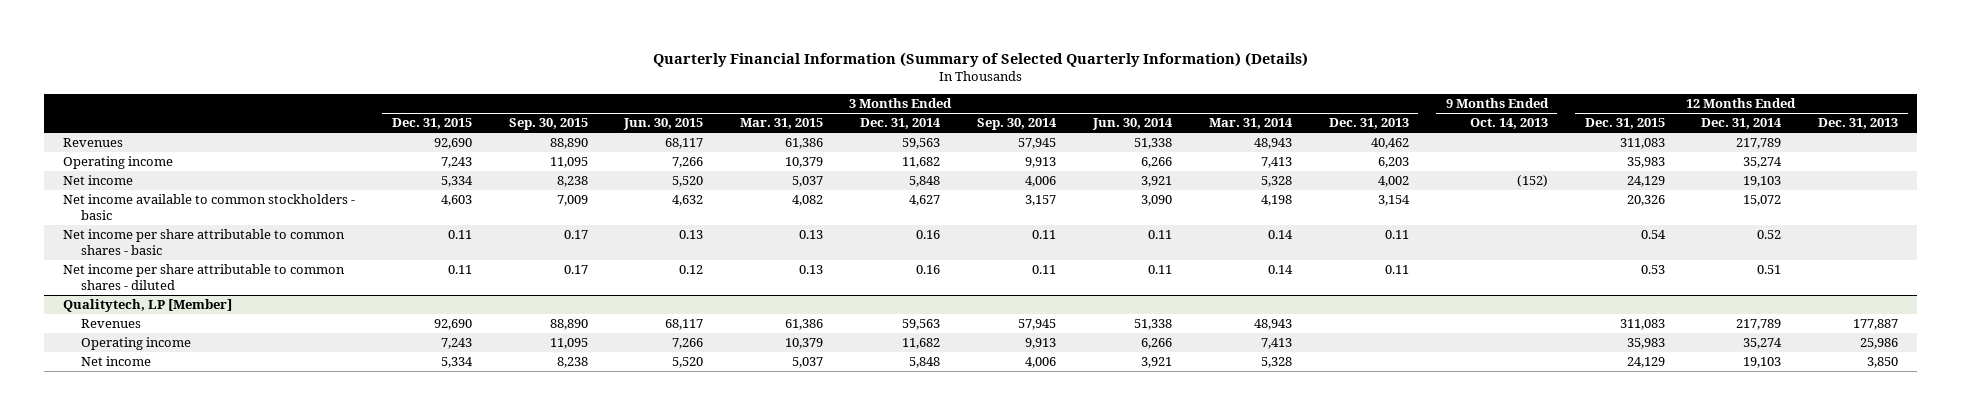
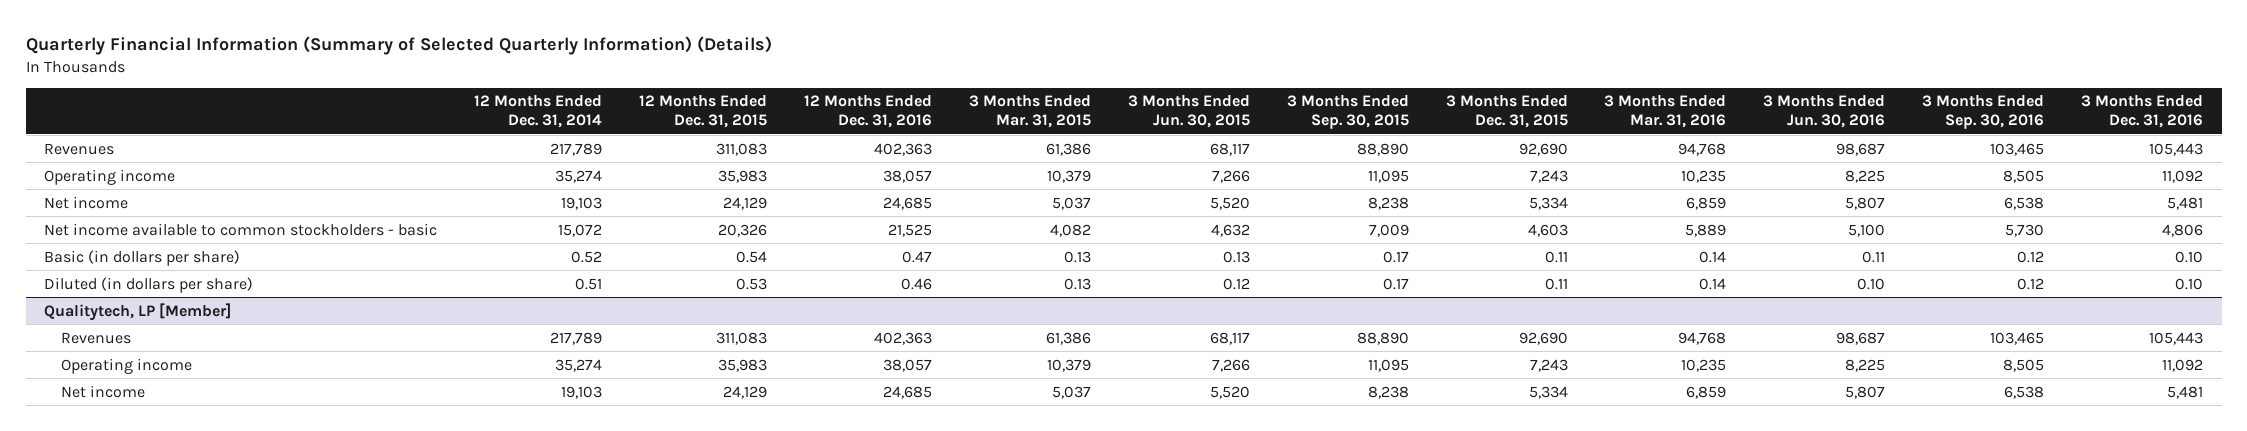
- | 3 Months Ended Dec. 31, 2015 | 3 Months Ended Sep. 30, 2015 | 3 Months Ended Jun. 30, 2015 | 3 Months Ended Mar. 31, 2015 | 3 Months Ended Dec. 31, 2014 | 3 Months Ended Sep. 30, 2014 | 3 Months Ended Jun. 30, 2014 | 3 Months Ended Mar. 31, 2014 | 3 Months Ended Dec. 31, 2013 | 9 Months Ended Oct. 14, 2013 | 12 Months Ended Dec. 31, 2015 | 12 Months Ended Dec. 31, 2014 | 12 Months Ended Dec. 31, 2013
+ | 12 Months Ended Dec. 31, 2014 | 12 Months Ended Dec. 31, 2015 | 12 Months Ended Dec. 31, 2016 | 3 Months Ended Mar. 31, 2015 | 3 Months Ended Jun. 30, 2015 | 3 Months Ended Sep. 30, 2015 | 3 Months Ended Dec. 31, 2015 | 3 Months Ended Mar. 31, 2016 | 3 Months Ended Jun. 30, 2016 | 3 Months Ended Sep. 30, 2016 | 3 Months Ended Dec. 31, 2016
- Net income per share attributable to common shares - basic | 0.11 | 0.17 | 0.13 | 0.13 | 0.16 | 0.11 | 0.11 | 0.14 | 0.11 | | 0.54 | 0.52 |
- Net income per share attributable to common shares - diluted | 0.11 | 0.17 | 0.12 | 0.13 | 0.16 | 0.11 | 0.11 | 0.14 | 0.11 | | 0.53 | 0.51 |
+ Basic (in dollars per share) | 0.52 | 0.54 | 0.47 | 0.13 | 0.13 | 0.17 | 0.11 | 0.14 | 0.11 | 0.12 | 0.10
+ Diluted (in dollars per share) | 0.51 | 0.53 | 0.46 | 0.13 | 0.12 | 0.17 | 0.11 | 0.14 | 0.10 | 0.12 | 0.10

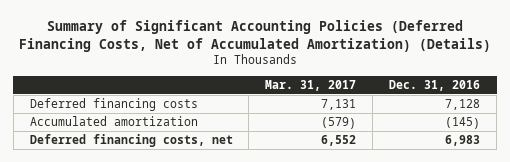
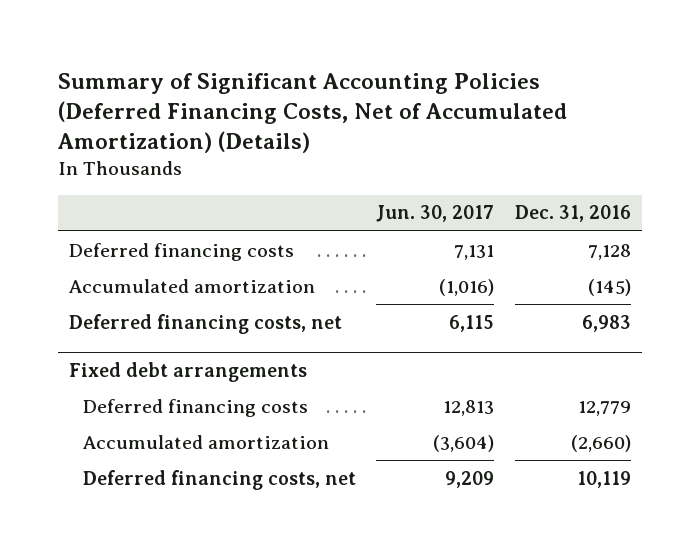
- | Mar. 31, 2017 | Dec. 31, 2016
+ | Jun. 30, 2017 | Dec. 31, 2016
+ Fixed debt arrangements
+ Deferred financing costs | 12,813 | 12,779
+ Accumulated amortization | (3,604) | (2,660)
+ Deferred financing costs, net | 9,209 | 10,119

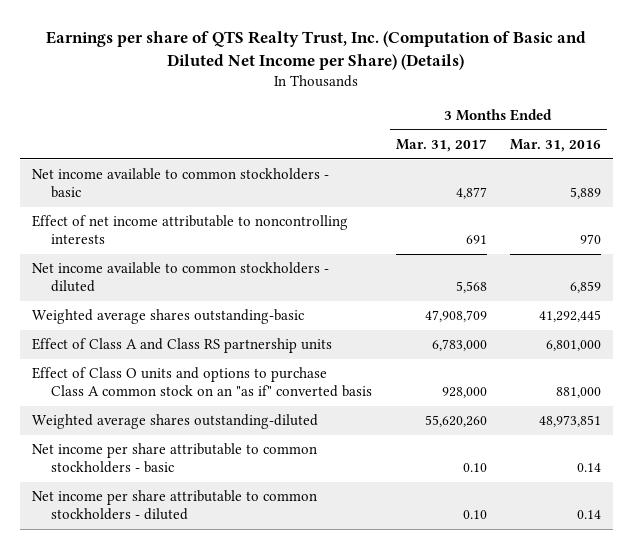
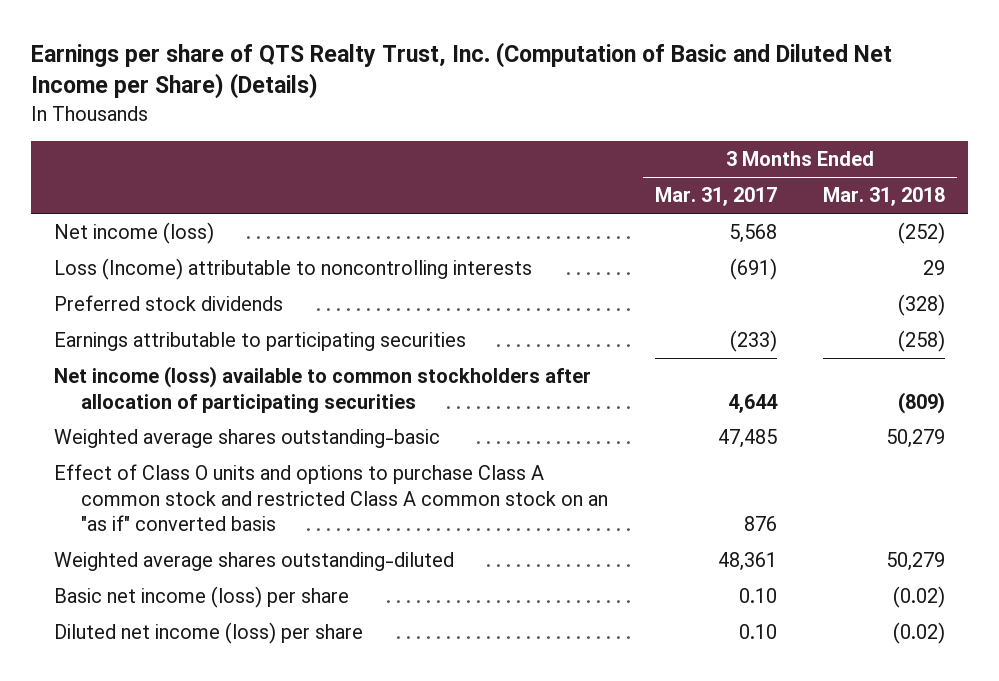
- | 3 Months Ended Mar. 31, 2017 | 3 Months Ended Mar. 31, 2016
+ | 3 Months Ended Mar. 31, 2017 | 3 Months Ended Mar. 31, 2018
- Net income available to common stockholders - basic | 4,877 | 5,889
- Effect of net income attributable to noncontrolling interests | 691 | 970
- Net income available to common stockholders - diluted | 5,568 | 6,859
- Weighted average shares outstanding-basic | 47,908,709 | 41,292,445
- Effect of Class A and Class RS partnership units | 6,783,000 | 6,801,000
- Effect of Class O units and options to purchase Class A common stock on an "as if" converted basis | 928,000 | 881,000
- Weighted average shares outstanding-diluted | 55,620,260 | 48,973,851
- Net income per share attributable to common stockholders - basic | 0.10 | 0.14
- Net income per share attributable to common stockholders - diluted | 0.10 | 0.14
+ Net income (loss) | 5,568 | (252)
+ Loss (Income) attributable to noncontrolling interests | (691) | 29
+ Preferred stock dividends | | (328)
+ Earnings attributable to participating securities | (233) | (258)
+ Net income (loss) available to common stockholders after allocation of participating securities | 4,644 | (809)
+ Weighted average shares outstanding-basic | 47,485 | 50,279
+ Effect of Class O units and options to purchase Class A common stock and restricted Class A common stock on an "as if" converted basis | 876 |
+ Weighted average shares outstanding-diluted | 48,361 | 50,279
+ Basic net income (loss) per share | 0.10 | (0.02)
+ Diluted net income (loss) per share | 0.10 | (0.02)

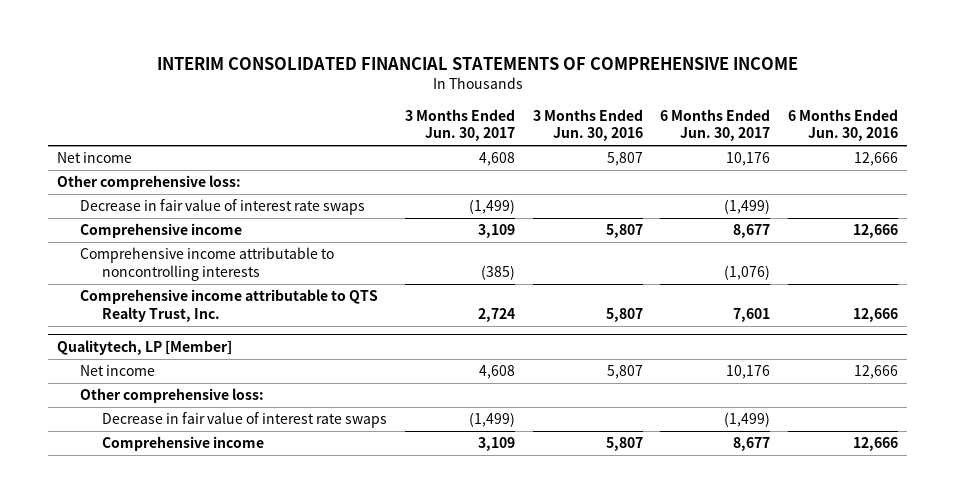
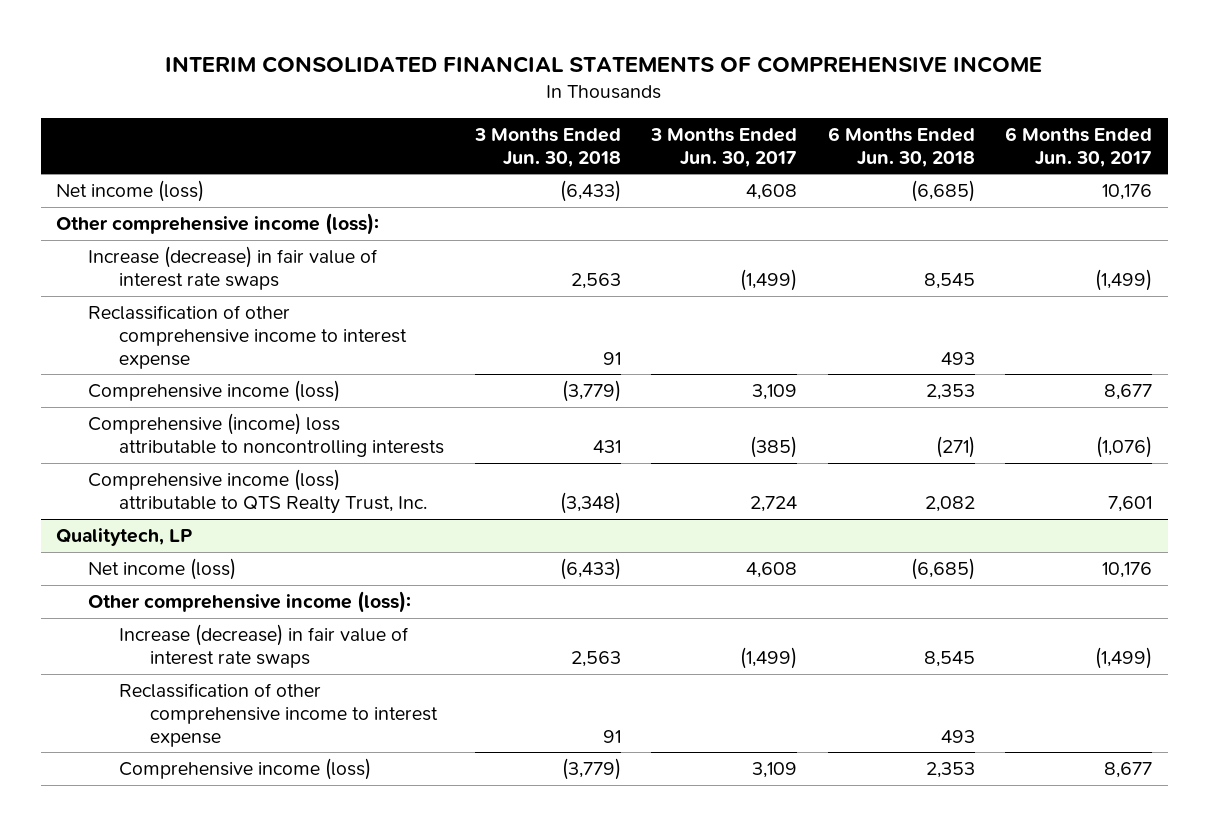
- | 3 Months Ended Jun. 30, 2017 | 3 Months Ended Jun. 30, 2016 | 6 Months Ended Jun. 30, 2017 | 6 Months Ended Jun. 30, 2016
+ | 3 Months Ended Jun. 30, 2018 | 3 Months Ended Jun. 30, 2017 | 6 Months Ended Jun. 30, 2018 | 6 Months Ended Jun. 30, 2017
- Net income | 4,608 | 5,807 | 10,176 | 12,666
- Other comprehensive loss:
- Decrease in fair value of interest rate swaps | (1,499) | | (1,499) |
- Comprehensive income | 3,109 | 5,807 | 8,677 | 12,666
- Comprehensive income attributable to noncontrolling interests | (385) | | (1,076) |
- Comprehensive income attributable to QTS Realty Trust, Inc. | 2,724 | 5,807 | 7,601 | 12,666
- Qualitytech, LP [Member]
- Net income | 4,608 | 5,807 | 10,176 | 12,666
- Other comprehensive loss:
- Decrease in fair value of interest rate swaps | (1,499) | | (1,499) |
- Comprehensive income | 3,109 | 5,807 | 8,677 | 12,666
+ Net income (loss) | (6,433) | 4,608 | (6,685) | 10,176
+ Other comprehensive income (loss):
+ Increase (decrease) in fair value of interest rate swaps | 2,563 | (1,499) | 8,545 | (1,499)
+ Reclassification of other comprehensive income to interest expense | 91 | | 493 |
+ Comprehensive income (loss) | (3,779) | 3,109 | 2,353 | 8,677
+ Comprehensive (income) loss attributable to noncontrolling interests | 431 | (385) | (271) | (1,076)
+ Comprehensive income (loss) attributable to QTS Realty Trust, Inc. | (3,348) | 2,724 | 2,082 | 7,601
+ Qualitytech, LP
+ Net income (loss) | (6,433) | 4,608 | (6,685) | 10,176
+ Other comprehensive income (loss):
+ Increase (decrease) in fair value of interest rate swaps | 2,563 | (1,499) | 8,545 | (1,499)
+ Reclassification of other comprehensive income to interest expense | 91 | | 493 |
+ Comprehensive income (loss) | (3,779) | 3,109 | 2,353 | 8,677

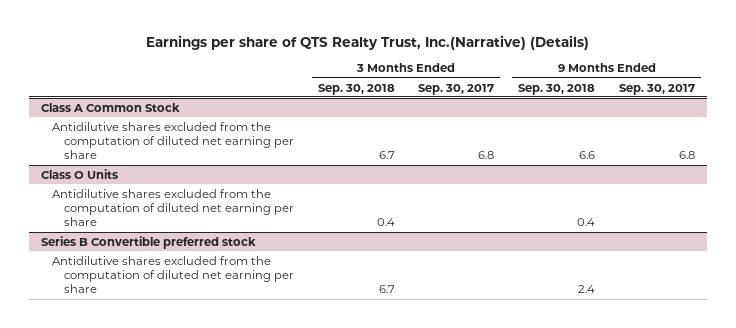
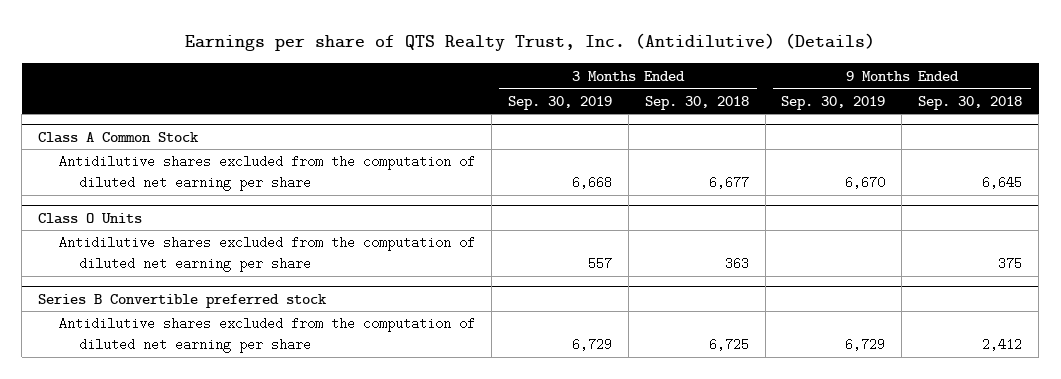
- Earnings per share of QTS Realty Trust, Inc.(Narrative) (Details)
+ Earnings per share of QTS Realty Trust, Inc. (Antidilutive) (Details)
- | 3 Months Ended Sep. 30, 2018 | 3 Months Ended Sep. 30, 2017 | 9 Months Ended Sep. 30, 2018 | 9 Months Ended Sep. 30, 2017
+ | 3 Months Ended Sep. 30, 2019 | 3 Months Ended Sep. 30, 2018 | 9 Months Ended Sep. 30, 2019 | 9 Months Ended Sep. 30, 2018
@ Class A Common Stock
- Antidilutive shares excluded from the computation of diluted net earning per share | 6.7 | 6.8 | 6.6 | 6.8
+ Antidilutive shares excluded from the computation of diluted net earning per share | 6,668 | 6,677 | 6,670 | 6,645
@ Class O Units
- Antidilutive shares excluded from the computation of diluted net earning per share | 0.4 | | 0.4 |
+ Antidilutive shares excluded from the computation of diluted net earning per share | 557 | 363 | | 375
@ Series B Convertible preferred stock
- Antidilutive shares excluded from the computation of diluted net earning per share | 6.7 | | 2.4 |
+ Antidilutive shares excluded from the computation of diluted net earning per share | 6,729 | 6,725 | 6,729 | 2,412

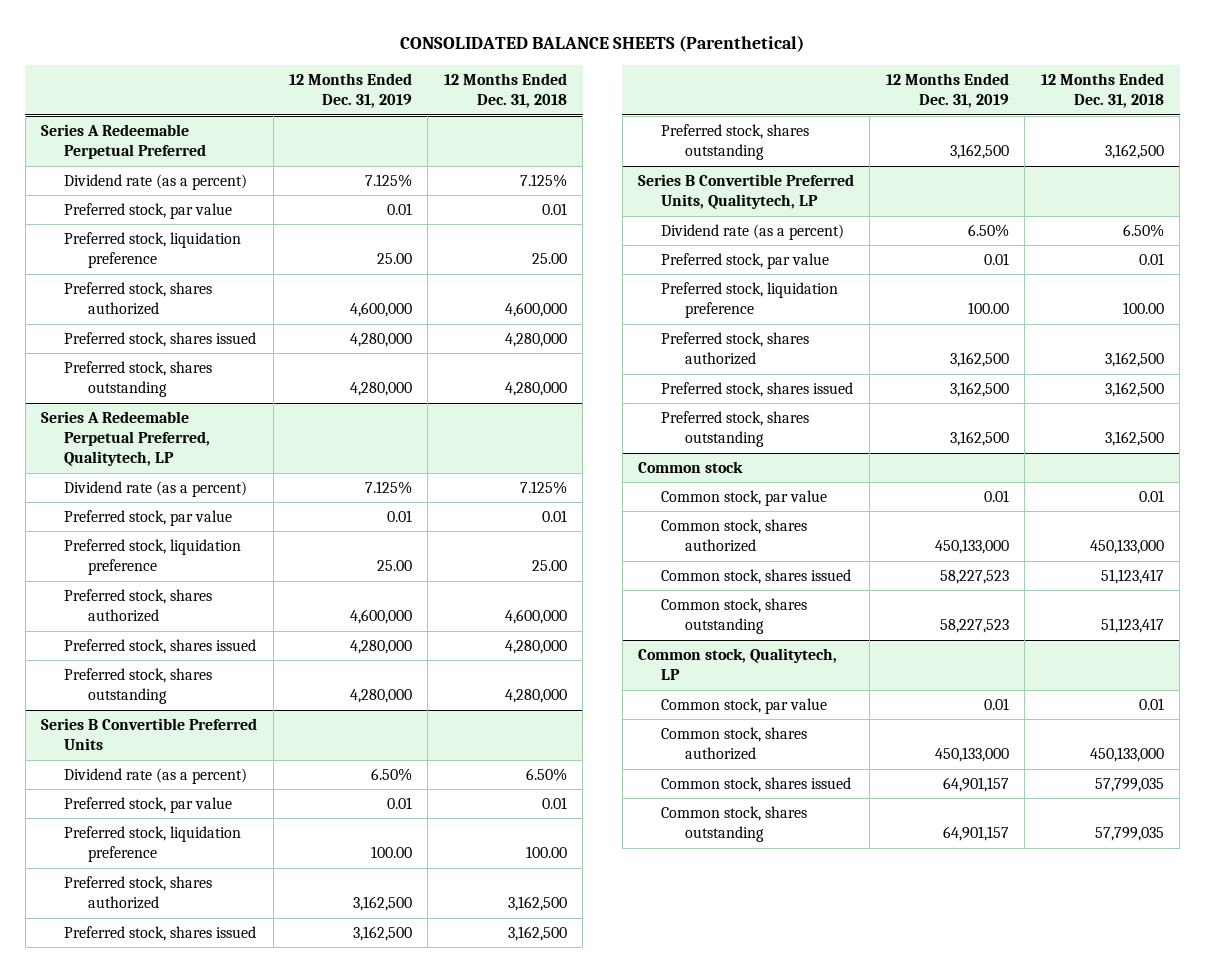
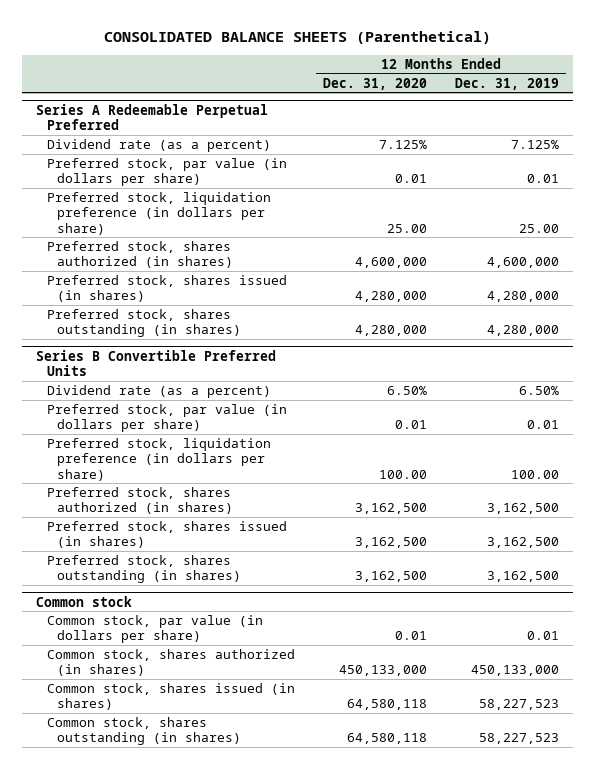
- | 12 Months Ended Dec. 31, 2019 | 12 Months Ended Dec. 31, 2018
+ | 12 Months Ended Dec. 31, 2020 | 12 Months Ended Dec. 31, 2019
@ Series A Redeemable Perpetual Preferred
- Preferred stock, par value | 0.01 | 0.01
- Preferred stock, liquidation preference | 25.00 | 25.00
- Preferred stock, shares authorized | 4,600,000 | 4,600,000
- Preferred stock, shares issued | 4,280,000 | 4,280,000
- Preferred stock, shares outstanding | 4,280,000 | 4,280,000
- Series A Redeemable Perpetual Preferred, Qualitytech, LP
- Dividend rate (as a percent) | 7.125% | 7.125%
- Preferred stock, par value | 0.01 | 0.01
- Preferred stock, liquidation preference | 25.00 | 25.00
- Preferred stock, shares authorized | 4,600,000 | 4,600,000
- Preferred stock, shares issued | 4,280,000 | 4,280,000
- Preferred stock, shares outstanding | 4,280,000 | 4,280,000
@ Series A Redeemable Perpetual Preferred
+ Preferred stock, par value (in dollars per share) | 0.01 | 0.01
+ Preferred stock, liquidation preference (in dollars per share) | 25.00 | 25.00
+ Preferred stock, shares authorized (in shares) | 4,600,000 | 4,600,000
+ Preferred stock, shares issued (in shares) | 4,280,000 | 4,280,000
+ Preferred stock, shares outstanding (in shares) | 4,280,000 | 4,280,000
@ Series B Convertible Preferred Units
- Preferred stock, par value | 0.01 | 0.01
- Preferred stock, liquidation preference | 100.00 | 100.00
- Preferred stock, shares authorized | 3,162,500 | 3,162,500
- Preferred stock, shares issued | 3,162,500 | 3,162,500
- Preferred stock, shares outstanding | 3,162,500 | 3,162,500
- Series B Convertible Preferred Units, Qualitytech, LP
- Dividend rate (as a percent) | 6.50% | 6.50%
- Preferred stock, par value | 0.01 | 0.01
- Preferred stock, liquidation preference | 100.00 | 100.00
- Preferred stock, shares authorized | 3,162,500 | 3,162,500
- Preferred stock, shares issued | 3,162,500 | 3,162,500
- Preferred stock, shares outstanding | 3,162,500 | 3,162,500
@ Series B Convertible Preferred Units
+ Preferred stock, par value (in dollars per share) | 0.01 | 0.01
+ Preferred stock, liquidation preference (in dollars per share) | 100.00 | 100.00
+ Preferred stock, shares authorized (in shares) | 3,162,500 | 3,162,500
+ Preferred stock, shares issued (in shares) | 3,162,500 | 3,162,500
+ Preferred stock, shares outstanding (in shares) | 3,162,500 | 3,162,500
@ Common stock
- Common stock, par value | 0.01 | 0.01
- Common stock, shares authorized | 450,133,000 | 450,133,000
- Common stock, shares issued | 58,227,523 | 51,123,417
- Common stock, shares outstanding | 58,227,523 | 51,123,417
- Common stock, Qualitytech, LP
- Common stock, par value | 0.01 | 0.01
- Common stock, shares authorized | 450,133,000 | 450,133,000
- Common stock, shares issued | 64,901,157 | 57,799,035
- Common stock, shares outstanding | 64,901,157 | 57,799,035
@ Common stock
+ Common stock, par value (in dollars per share) | 0.01 | 0.01
+ Common stock, shares authorized (in shares) | 450,133,000 | 450,133,000
+ Common stock, shares issued (in shares) | 64,580,118 | 58,227,523
+ Common stock, shares outstanding (in shares) | 64,580,118 | 58,227,523

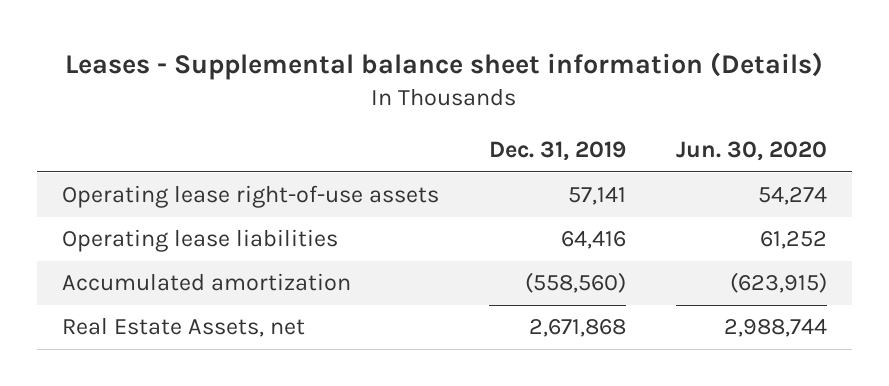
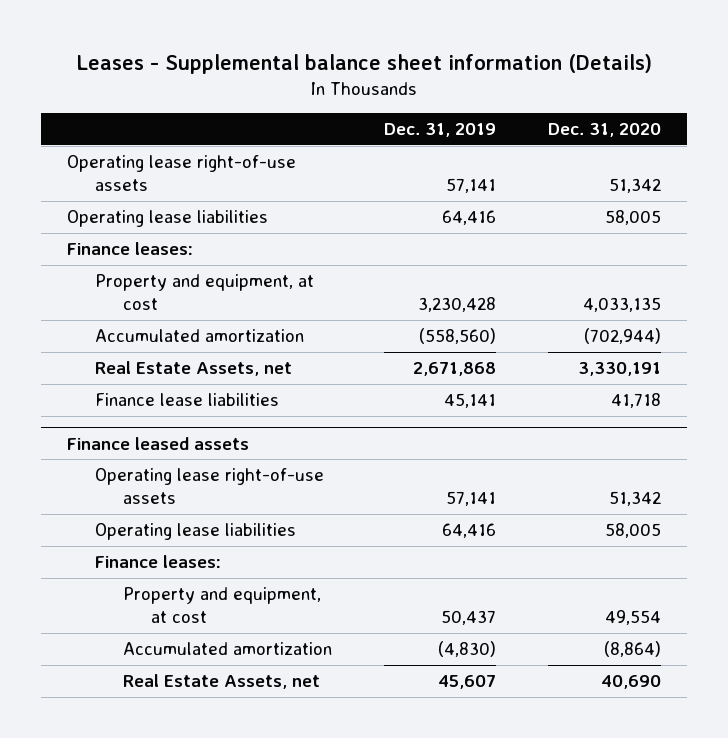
- | Dec. 31, 2019 | Jun. 30, 2020
+ | Dec. 31, 2019 | Dec. 31, 2020
+ Finance leases:
+ Property and equipment, at cost | 3,230,428 | 4,033,135
+ Finance lease liabilities | 45,141 | 41,718
+ Finance leased assets
+ Operating lease right-of-use assets | 57,141 | 51,342
+ Operating lease liabilities | 64,416 | 58,005
+ Finance leases:
+ Property and equipment, at cost | 50,437 | 49,554
+ Accumulated amortization | (4,830) | (8,864)
+ Real Estate Assets, net | 45,607 | 40,690

